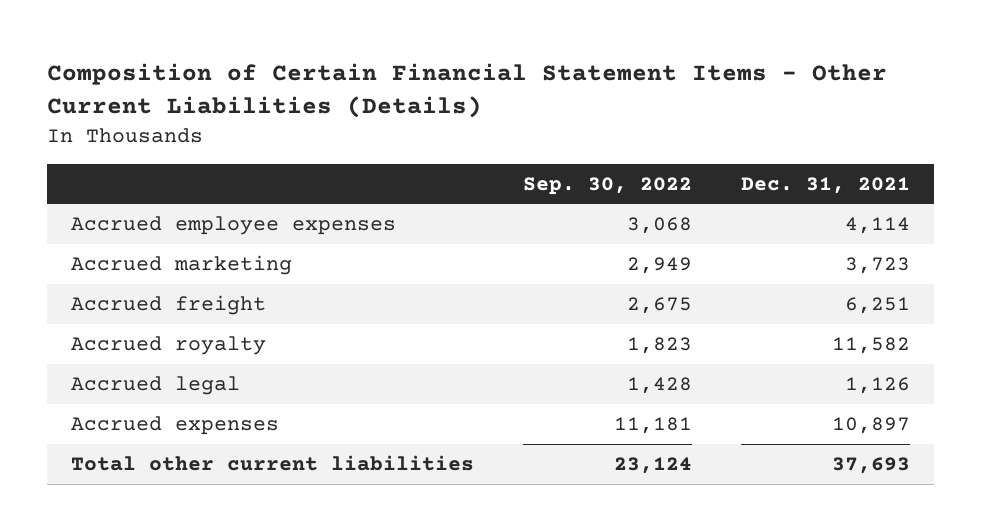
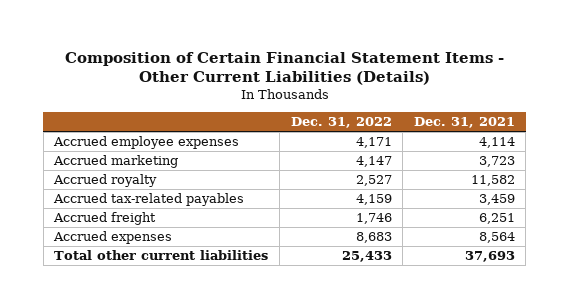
- | Sep. 30, 2022 | Dec. 31, 2021
+ | Dec. 31, 2022 | Dec. 31, 2021
- Accrued legal | 1,428 | 1,126
- Accrued expenses | 11,181 | 10,897
+ Accrued tax-related payables | 4,159 | 3,459
moved down: Accrued freight | 1,746 | 6,251
+ Accrued expenses | 8,683 | 8,564

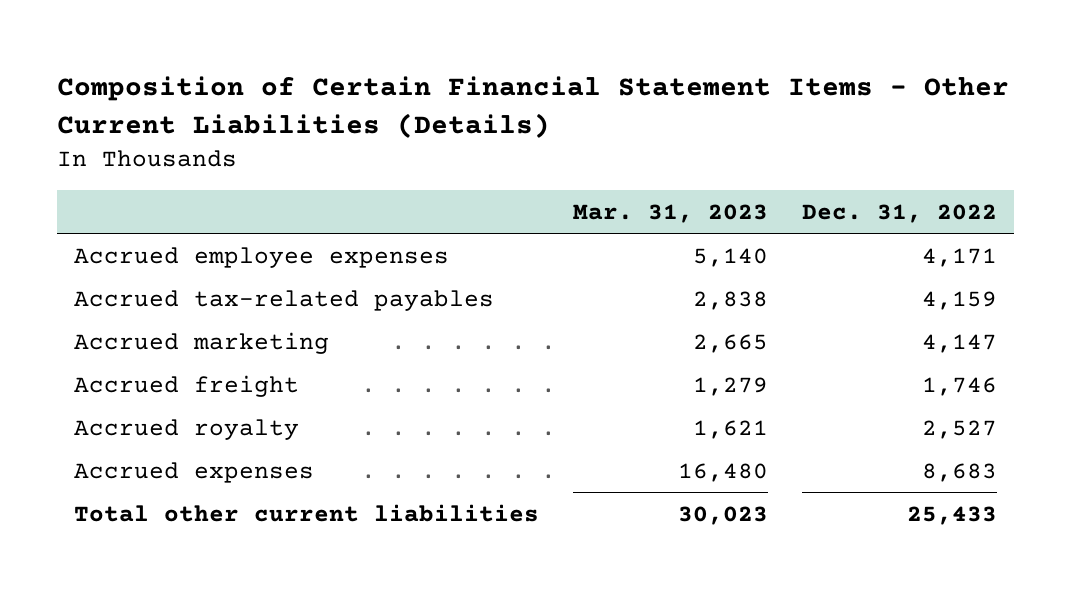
- | Dec. 31, 2022 | Dec. 31, 2021
+ | Mar. 31, 2023 | Dec. 31, 2022
moved down: Accrued marketing | 2,665 | 4,147
moved down: Accrued royalty | 1,621 | 2,527

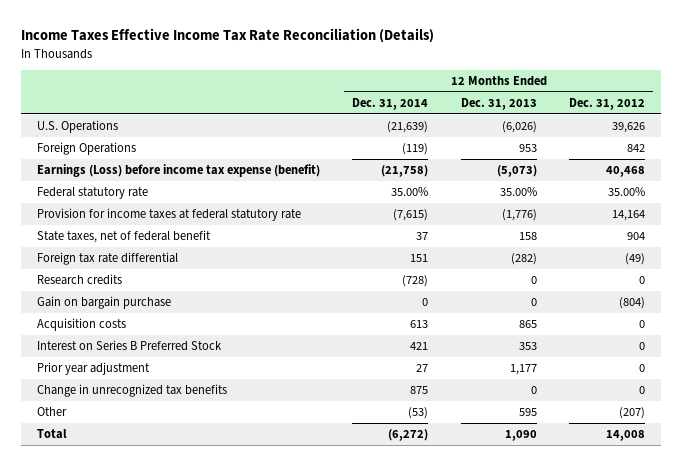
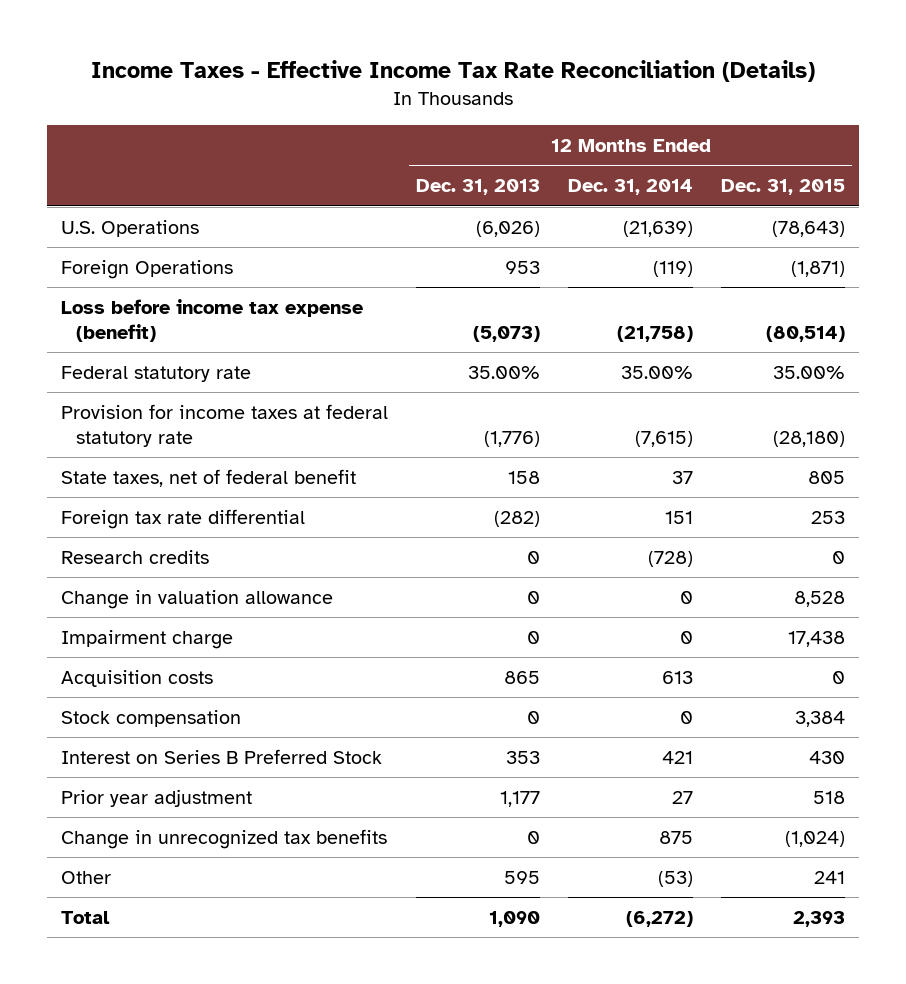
- Income Taxes Effective Income Tax Rate Reconciliation (Details)
+ Income Taxes - Effective Income Tax Rate Reconciliation (Details)
- | 12 Months Ended Dec. 31, 2014 | 12 Months Ended Dec. 31, 2013 | 12 Months Ended Dec. 31, 2012
+ | 12 Months Ended Dec. 31, 2013 | 12 Months Ended Dec. 31, 2014 | 12 Months Ended Dec. 31, 2015
- Earnings (Loss) before income tax expense (benefit) | (21,758) | (5,073) | 40,468
+ Loss before income tax expense (benefit) | (5,073) | (21,758) | (80,514)
- Gain on bargain purchase | 0 | 0 | (804)
+ Change in valuation allowance | 0 | 0 | 8,528
+ Impairment charge | 0 | 0 | 17,438
+ Stock compensation | 0 | 0 | 3,384

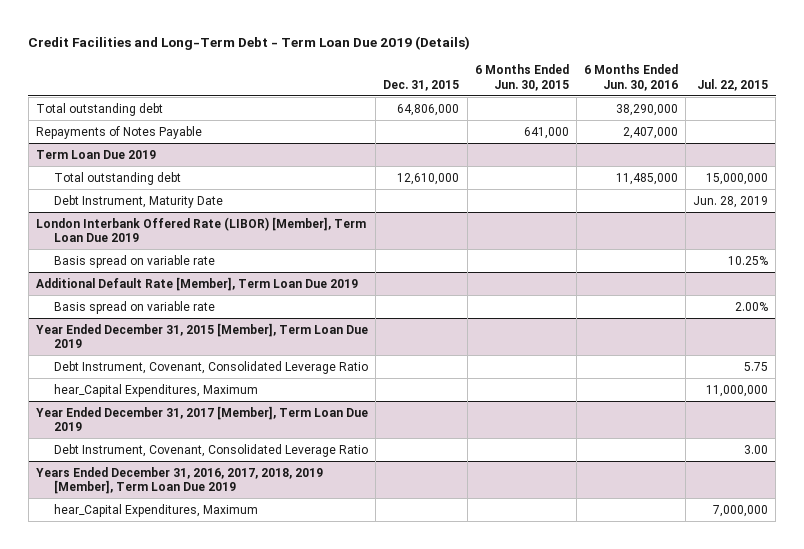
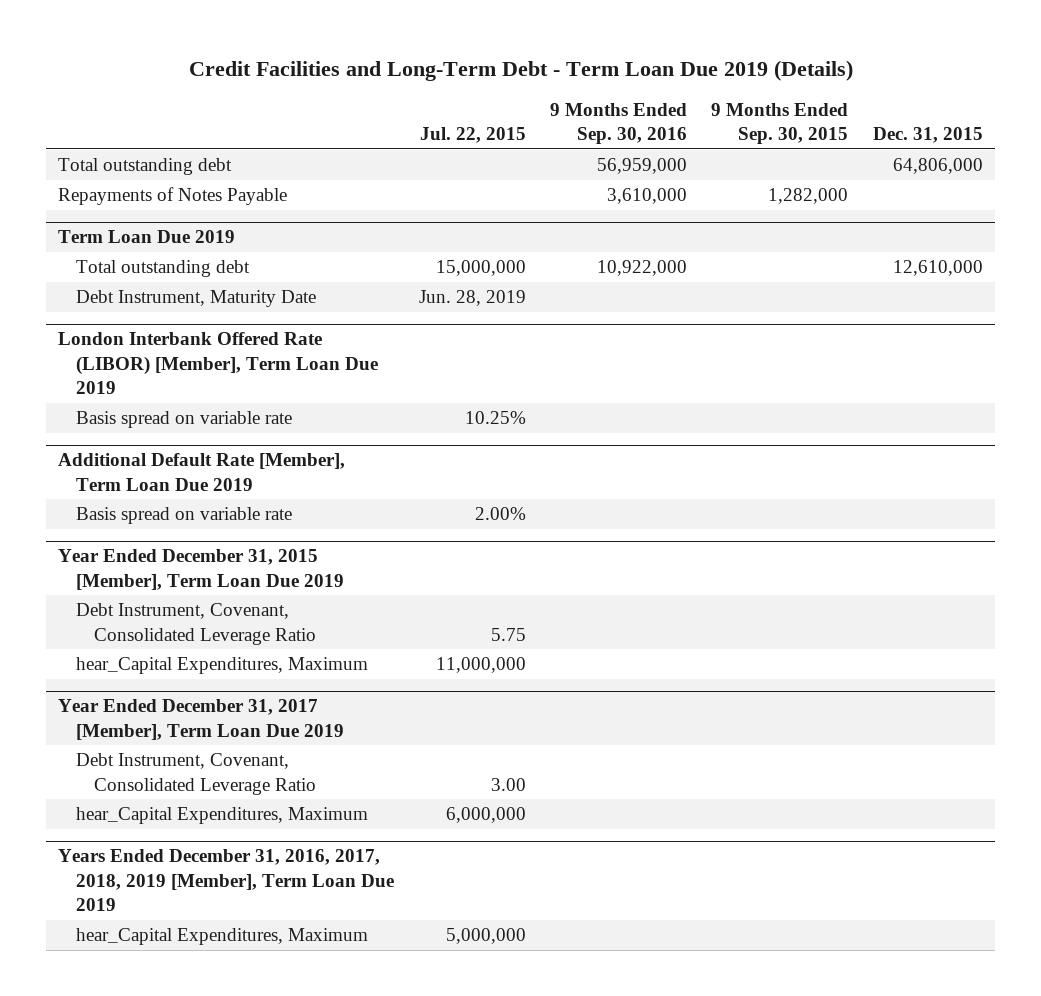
- | Dec. 31, 2015 | 6 Months Ended Jun. 30, 2015 | 6 Months Ended Jun. 30, 2016 | Jul. 22, 2015
+ | Jul. 22, 2015 | 9 Months Ended Sep. 30, 2016 | 9 Months Ended Sep. 30, 2015 | Dec. 31, 2015
@ Year Ended December 31, 2017 [Member], Term Loan Due 2019
+ hear_Capital Expenditures, Maximum | 6,000,000 | | |
@ Years Ended December 31, 2016, 2017, 2018, 2019 [Member], Term Loan Due 2019
- hear_Capital Expenditures, Maximum | | | | 7,000,000
+ hear_Capital Expenditures, Maximum | 5,000,000 | | |

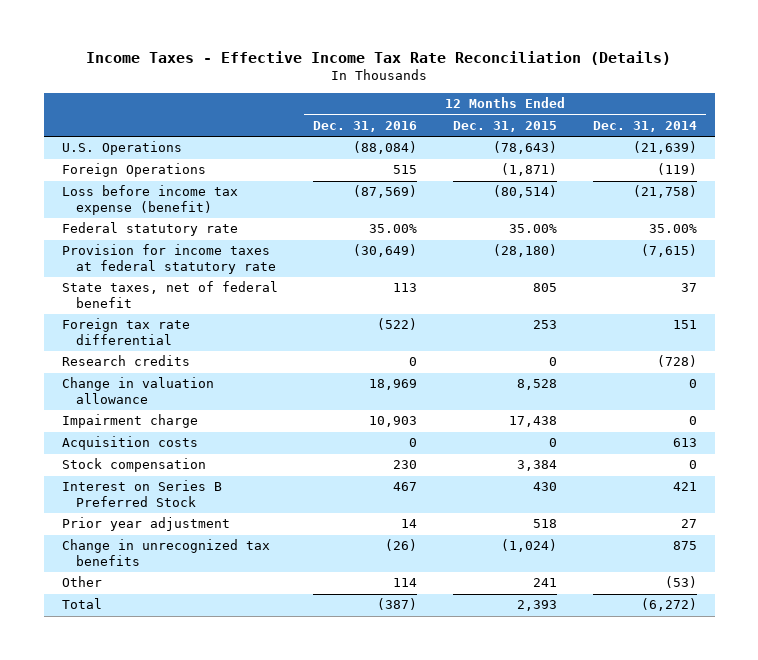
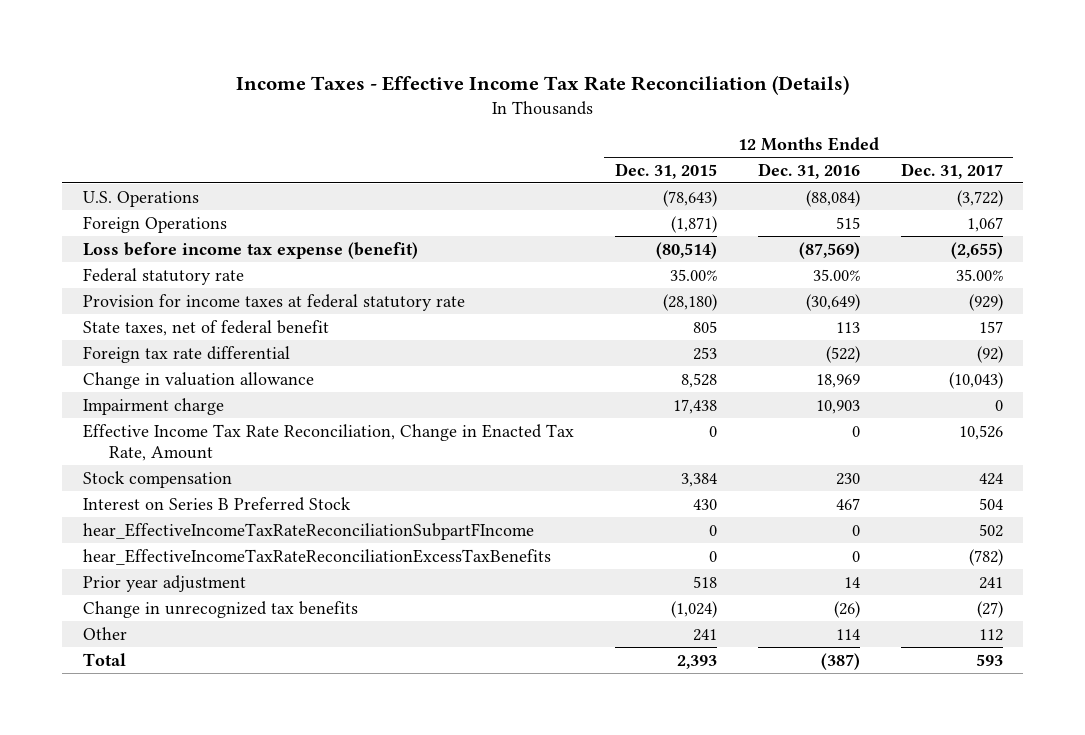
- | 12 Months Ended Dec. 31, 2016 | 12 Months Ended Dec. 31, 2015 | 12 Months Ended Dec. 31, 2014
+ | 12 Months Ended Dec. 31, 2015 | 12 Months Ended Dec. 31, 2016 | 12 Months Ended Dec. 31, 2017
- Research credits | 0 | 0 | (728)
- Acquisition costs | 0 | 0 | 613
+ Effective Income Tax Rate Reconciliation, Change in Enacted Tax Rate, Amount | 0 | 0 | 10,526
+ hear_EffectiveIncomeTaxRateReconciliationSubpartFIncome | 0 | 0 | 502
+ hear_EffectiveIncomeTaxRateReconciliationExcessTaxBenefits | 0 | 0 | (782)

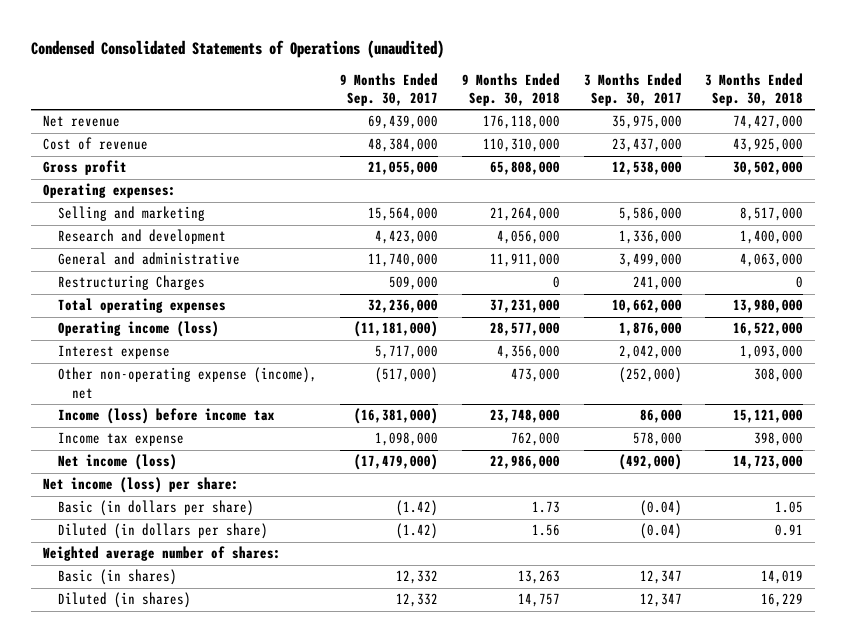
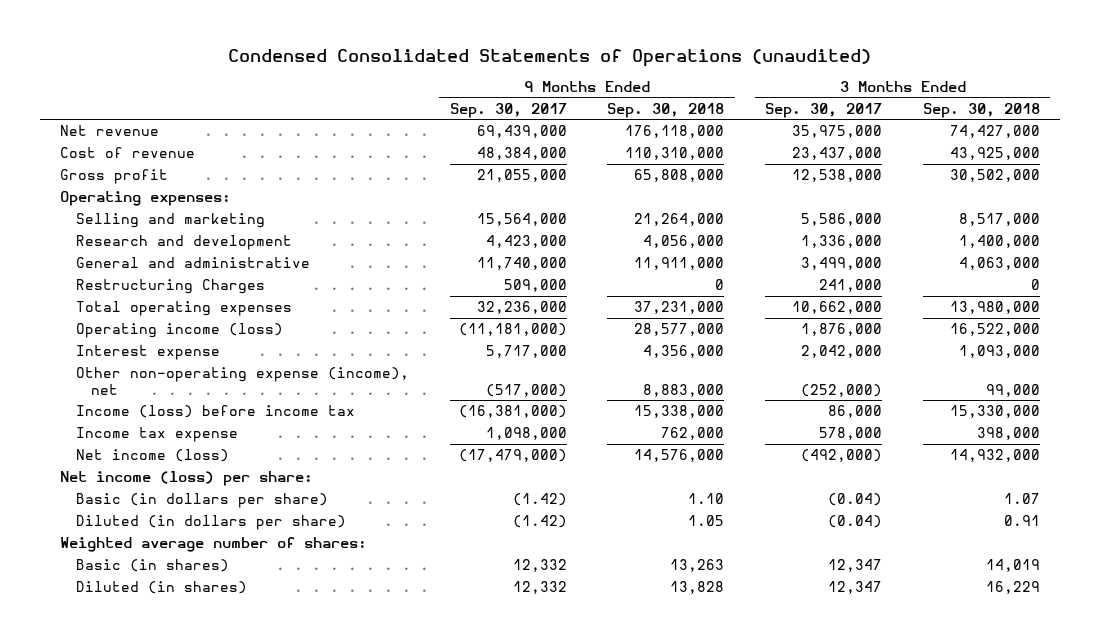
- Other non-operating expense (income), net | (517,000) | 473,000 | (252,000) | 308,000
- Income (loss) before income tax | (16,381,000) | 23,748,000 | 86,000 | 15,121,000
+ Other non-operating expense (income), net | (517,000) | 8,883,000 | (252,000) | 99,000
+ Income (loss) before income tax | (16,381,000) | 15,338,000 | 86,000 | 15,330,000
- Net income (loss) | (17,479,000) | 22,986,000 | (492,000) | 14,723,000
+ Net income (loss) | (17,479,000) | 14,576,000 | (492,000) | 14,932,000
- Basic (in dollars per share) | (1.42) | 1.73 | (0.04) | 1.05
- Diluted (in dollars per share) | (1.42) | 1.56 | (0.04) | 0.91
+ Basic (in dollars per share) | (1.42) | 1.10 | (0.04) | 1.07
+ Diluted (in dollars per share) | (1.42) | 1.05 | (0.04) | 0.91
- Diluted (in shares) | 12,332 | 14,757 | 12,347 | 16,229
+ Diluted (in shares) | 12,332 | 13,828 | 12,347 | 16,229

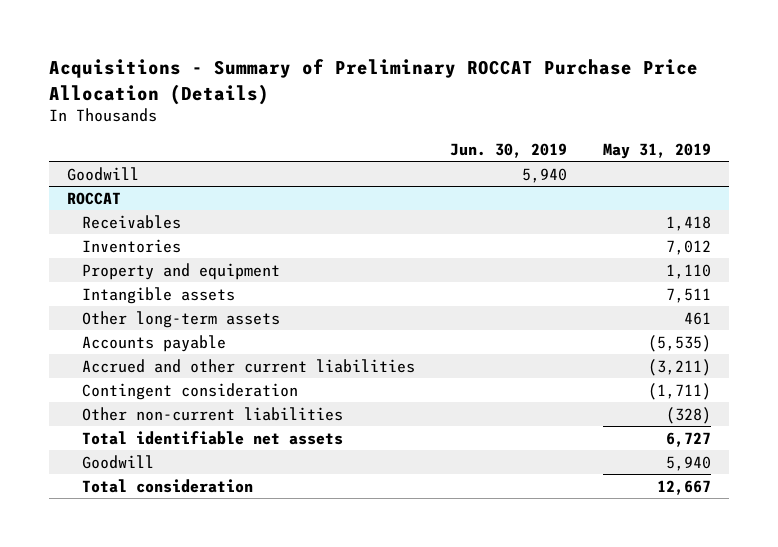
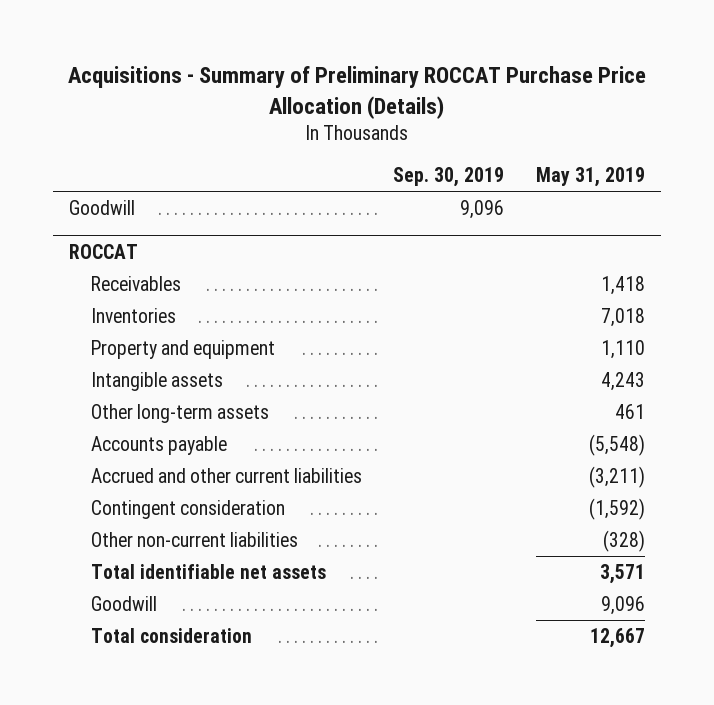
- | Jun. 30, 2019 | May 31, 2019
+ | Sep. 30, 2019 | May 31, 2019
@ ROCCAT
- Inventories | | 7,012
+ Inventories | | 7,018
- Intangible assets | | 7,511
+ Intangible assets | | 4,243
- Accounts payable | | (5,535)
+ Accounts payable | | (5,548)
- Contingent consideration | | (1,711)
+ Contingent consideration | | (1,592)
- Total identifiable net assets | | 6,727
- Goodwill | | 5,940
+ Total identifiable net assets | | 3,571
+ Goodwill | | 9,096

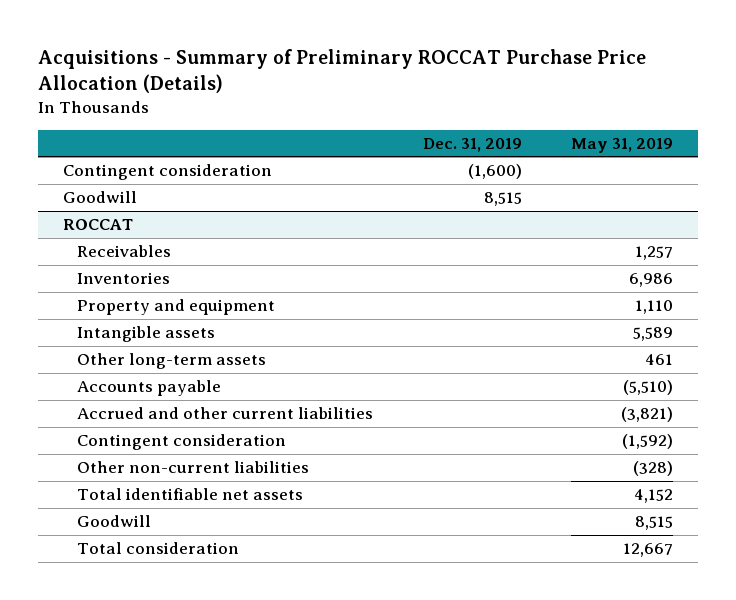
- | Sep. 30, 2019 | May 31, 2019
+ | Dec. 31, 2019 | May 31, 2019
+ Contingent consideration | (1,600) |
@ ROCCAT
- Receivables | | 1,418
- Inventories | | 7,018
+ Receivables | | 1,257
+ Inventories | | 6,986
- Intangible assets | | 4,243
+ Intangible assets | | 5,589
- Accounts payable | | (5,548)
- Accrued and other current liabilities | | (3,211)
+ Accounts payable | | (5,510)
+ Accrued and other current liabilities | | (3,821)
- Total identifiable net assets | | 3,571
- Goodwill | | 9,096
+ Total identifiable net assets | | 4,152
+ Goodwill | | 8,515

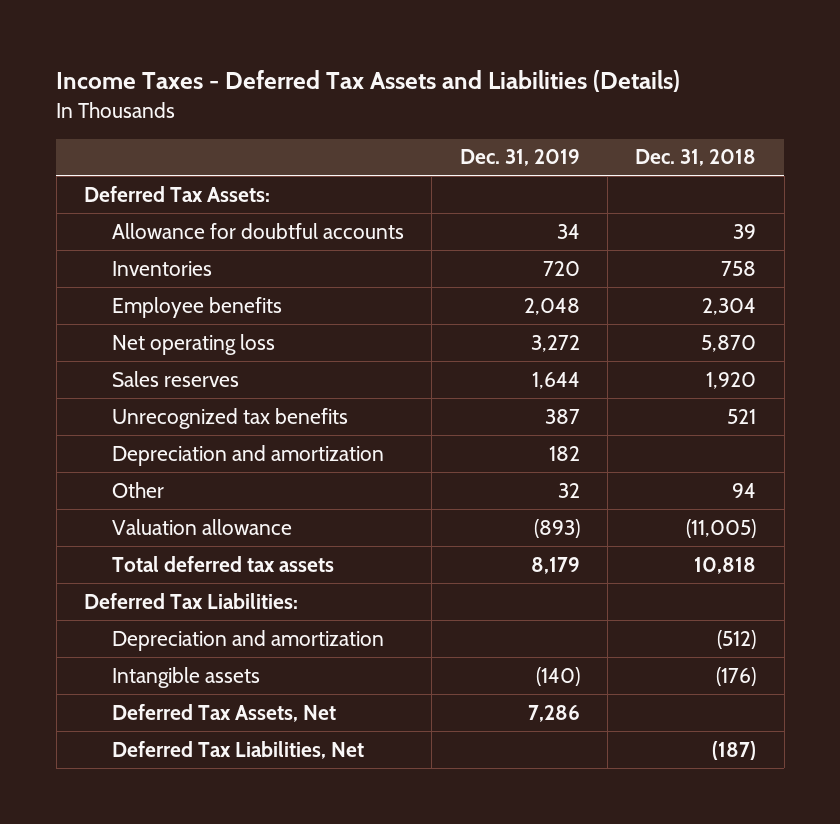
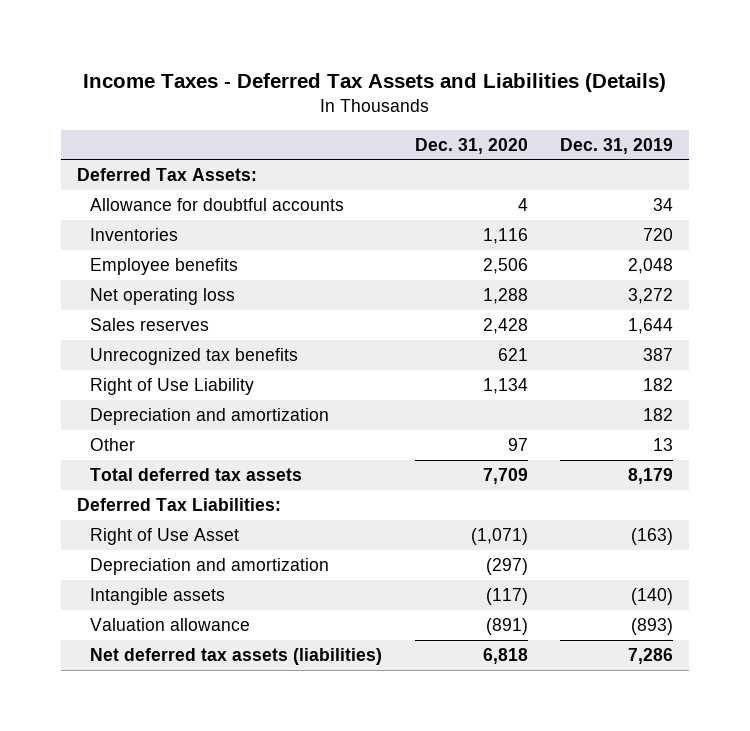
- | Dec. 31, 2019 | Dec. 31, 2018
+ | Dec. 31, 2020 | Dec. 31, 2019
+ Right of Use Liability | 1,134 | 182
- Other | 32 | 94
+ Other | 97 | 13
+ Right of Use Asset | (1,071) | (163)
- Deferred Tax Assets, Net | 7,286 |
- Deferred Tax Liabilities, Net | | (187)
moved down: Valuation allowance | (891) | (893)
+ Net deferred tax assets (liabilities) | 6,818 | 7,286

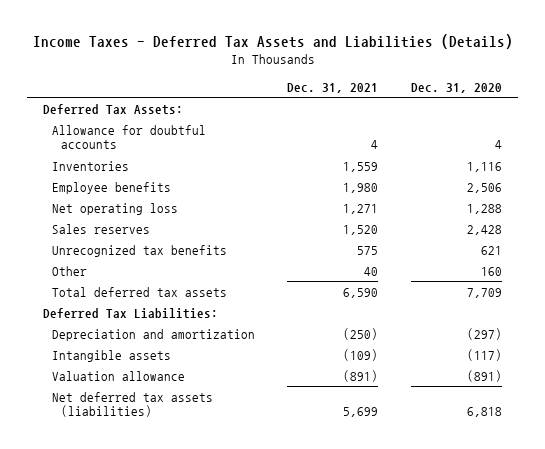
- | Dec. 31, 2020 | Dec. 31, 2019
+ | Dec. 31, 2021 | Dec. 31, 2020
- Right of Use Liability | 1,134 | 182
- Depreciation and amortization | | 182
- Other | 97 | 13
+ Other | 40 | 160
- Right of Use Asset | (1,071) | (163)

